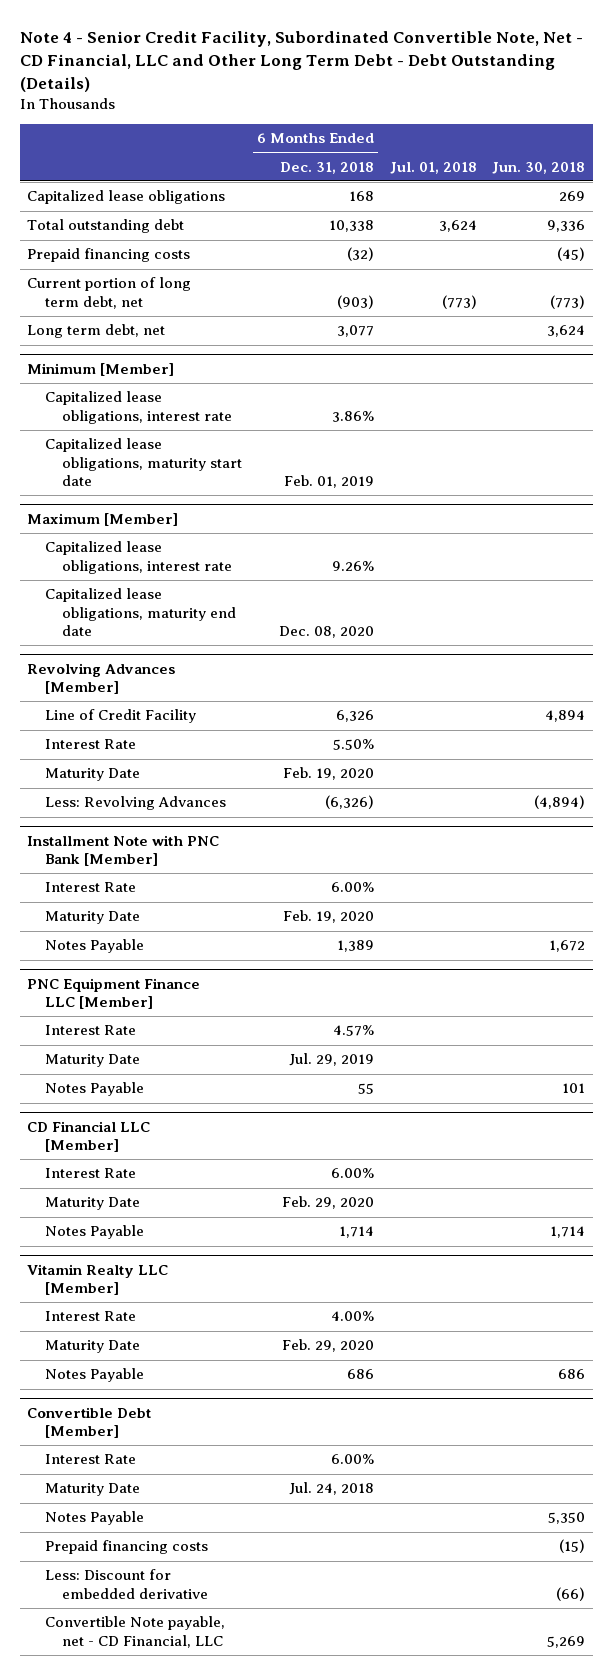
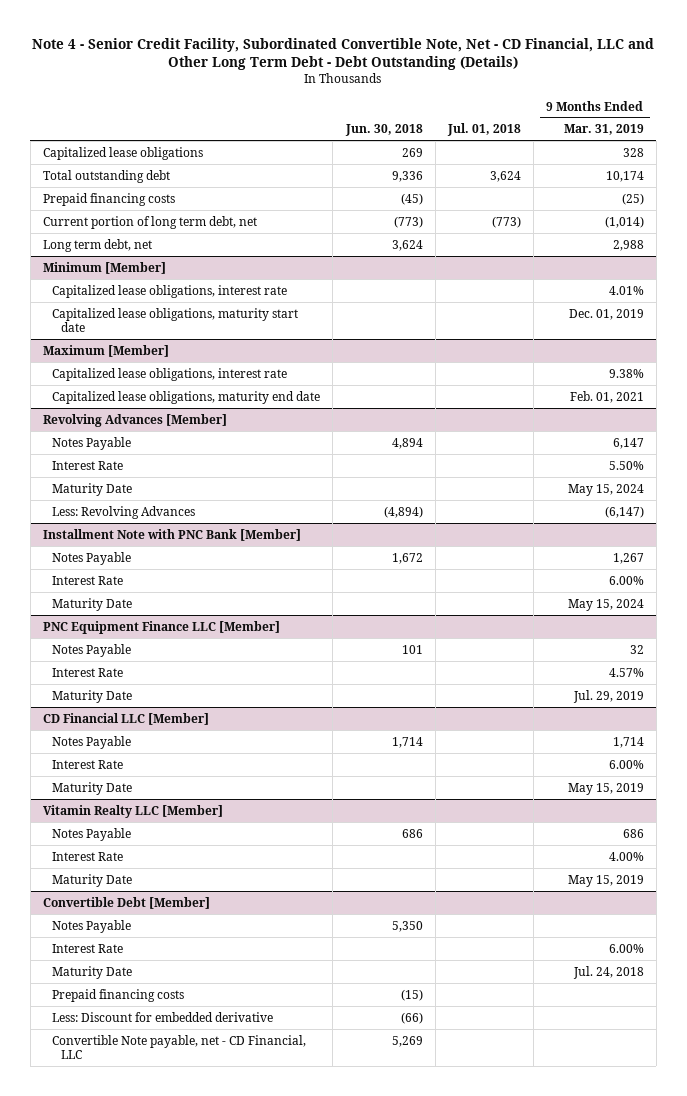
- | 6 Months Ended Dec. 31, 2018 | Jul. 01, 2018 | Jun. 30, 2018
+ | Jun. 30, 2018 | Jul. 01, 2018 | 9 Months Ended Mar. 31, 2019
@ Revolving Advances [Member]
- Line of Credit Facility | 6,326 | | 4,894
+ Notes Payable | 4,894 | | 6,147
@ Installment Note with PNC Bank [Member]
moved up: Notes Payable | 1,672 | | 1,267
@ PNC Equipment Finance LLC [Member]
moved up: Notes Payable | 101 | | 32
@ CD Financial LLC [Member]
moved up: Notes Payable | 1,714 | | 1,714
@ Vitamin Realty LLC [Member]
moved up: Notes Payable | 686 | | 686
@ Convertible Debt [Member]
moved up: Notes Payable | 5,350 | |

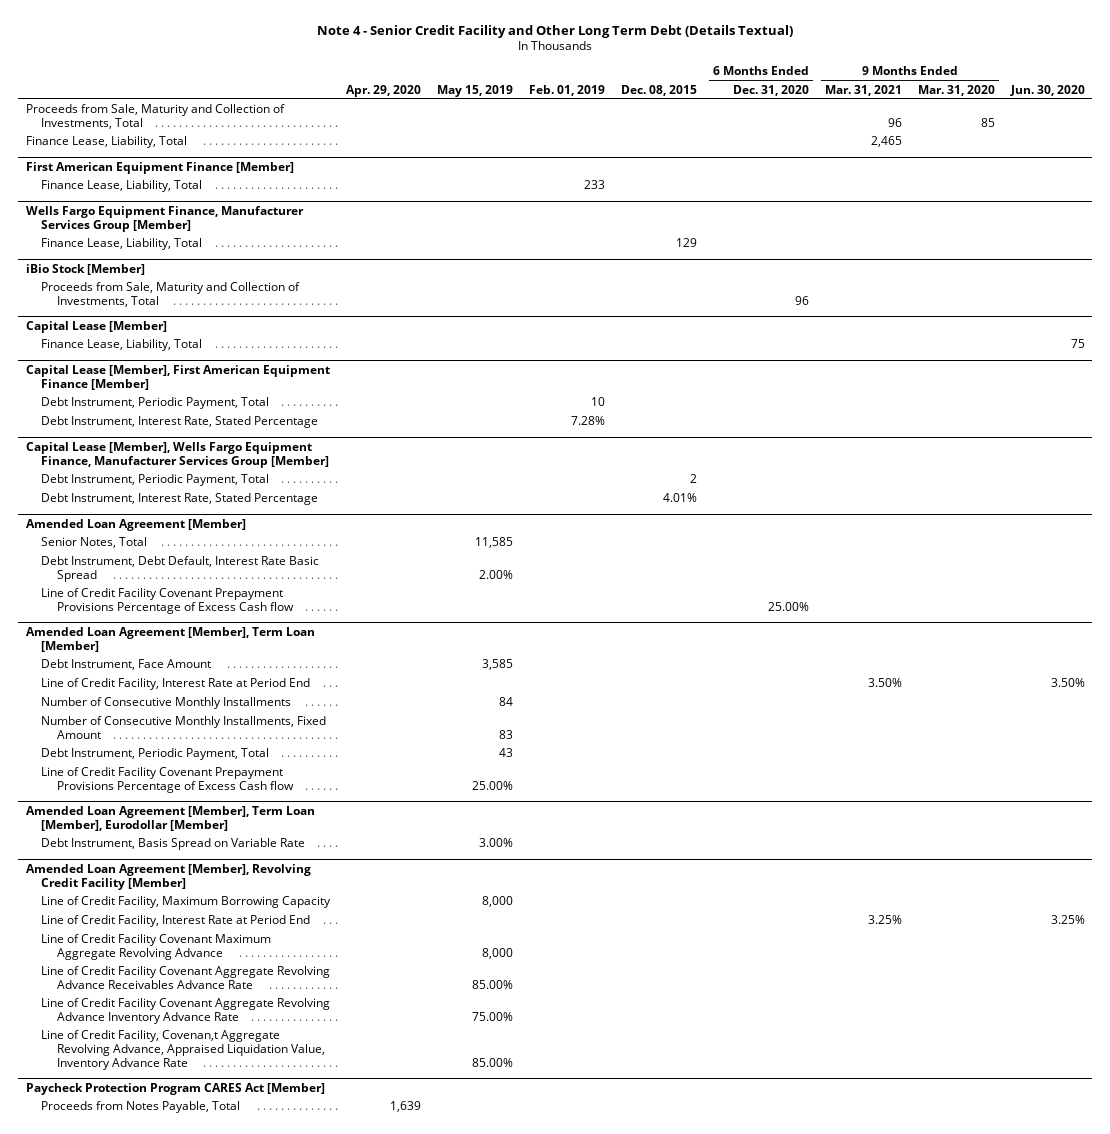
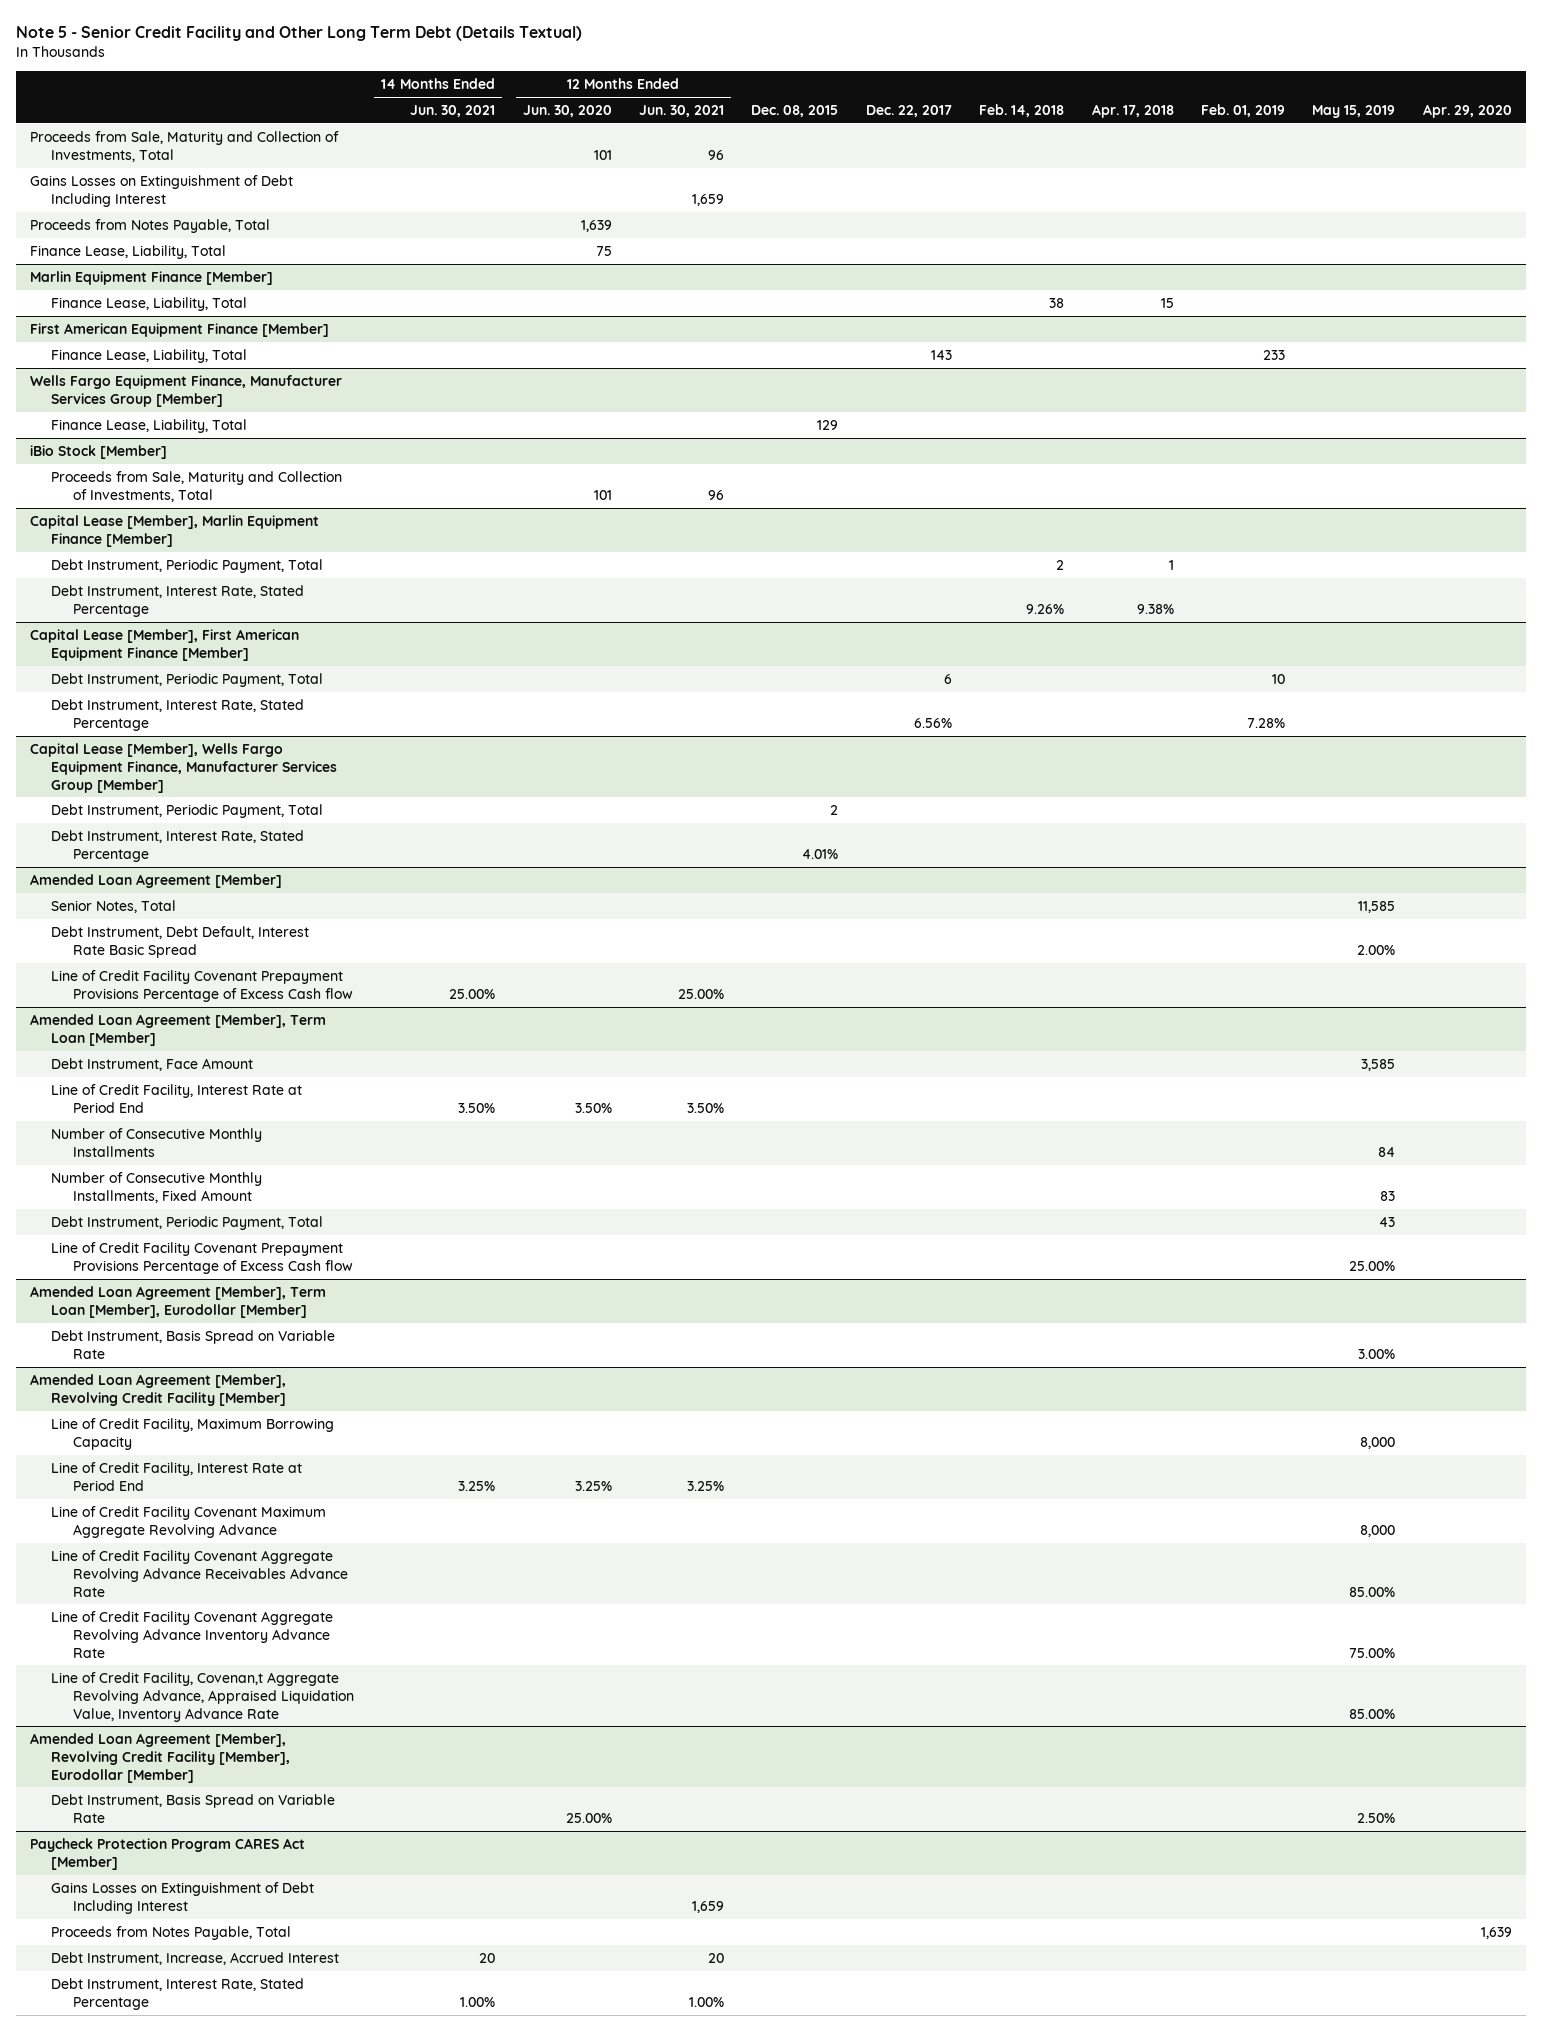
- Note 4 - Senior Credit Facility and Other Long Term Debt (Details Textual)
+ Note 5 - Senior Credit Facility and Other Long Term Debt (Details Textual)
- | Apr. 29, 2020 | May 15, 2019 | Feb. 01, 2019 | Dec. 08, 2015 | 6 Months Ended Dec. 31, 2020 | 9 Months Ended Mar. 31, 2021 | 9 Months Ended Mar. 31, 2020 | Jun. 30, 2020
+ | 14 Months Ended Jun. 30, 2021 | 12 Months Ended Jun. 30, 2020 | 12 Months Ended Jun. 30, 2021 | Dec. 08, 2015 | Dec. 22, 2017 | Feb. 14, 2018 | Apr. 17, 2018 | Feb. 01, 2019 | May 15, 2019 | Apr. 29, 2020
+ Gains Losses on Extinguishment of Debt Including Interest | | | 1,659 | | | | | | |
+ Proceeds from Notes Payable, Total | | 1,639 | | | | | | | |
+ Marlin Equipment Finance [Member]
+ Finance Lease, Liability, Total | | | | | | 38 | 15 | | |
- Capital Lease [Member]
- Finance Lease, Liability, Total | | | | | | | | 75
+ Capital Lease [Member], Marlin Equipment Finance [Member]
+ Debt Instrument, Periodic Payment, Total | | | | | | 2 | 1 | | |
+ Debt Instrument, Interest Rate, Stated Percentage | | | | | | 9.26% | 9.38% | | |
+ Amended Loan Agreement [Member], Revolving Credit Facility [Member], Eurodollar [Member]
+ Debt Instrument, Basis Spread on Variable Rate | | 25.00% | | | | | | | 2.50% |
@ Paycheck Protection Program CARES Act [Member]
+ Gains Losses on Extinguishment of Debt Including Interest | | | 1,659 | | | | | | |
+ Debt Instrument, Increase, Accrued Interest | 20 | | 20 | | | | | | |
+ Debt Instrument, Interest Rate, Stated Percentage | 1.00% | | 1.00% | | | | | | |

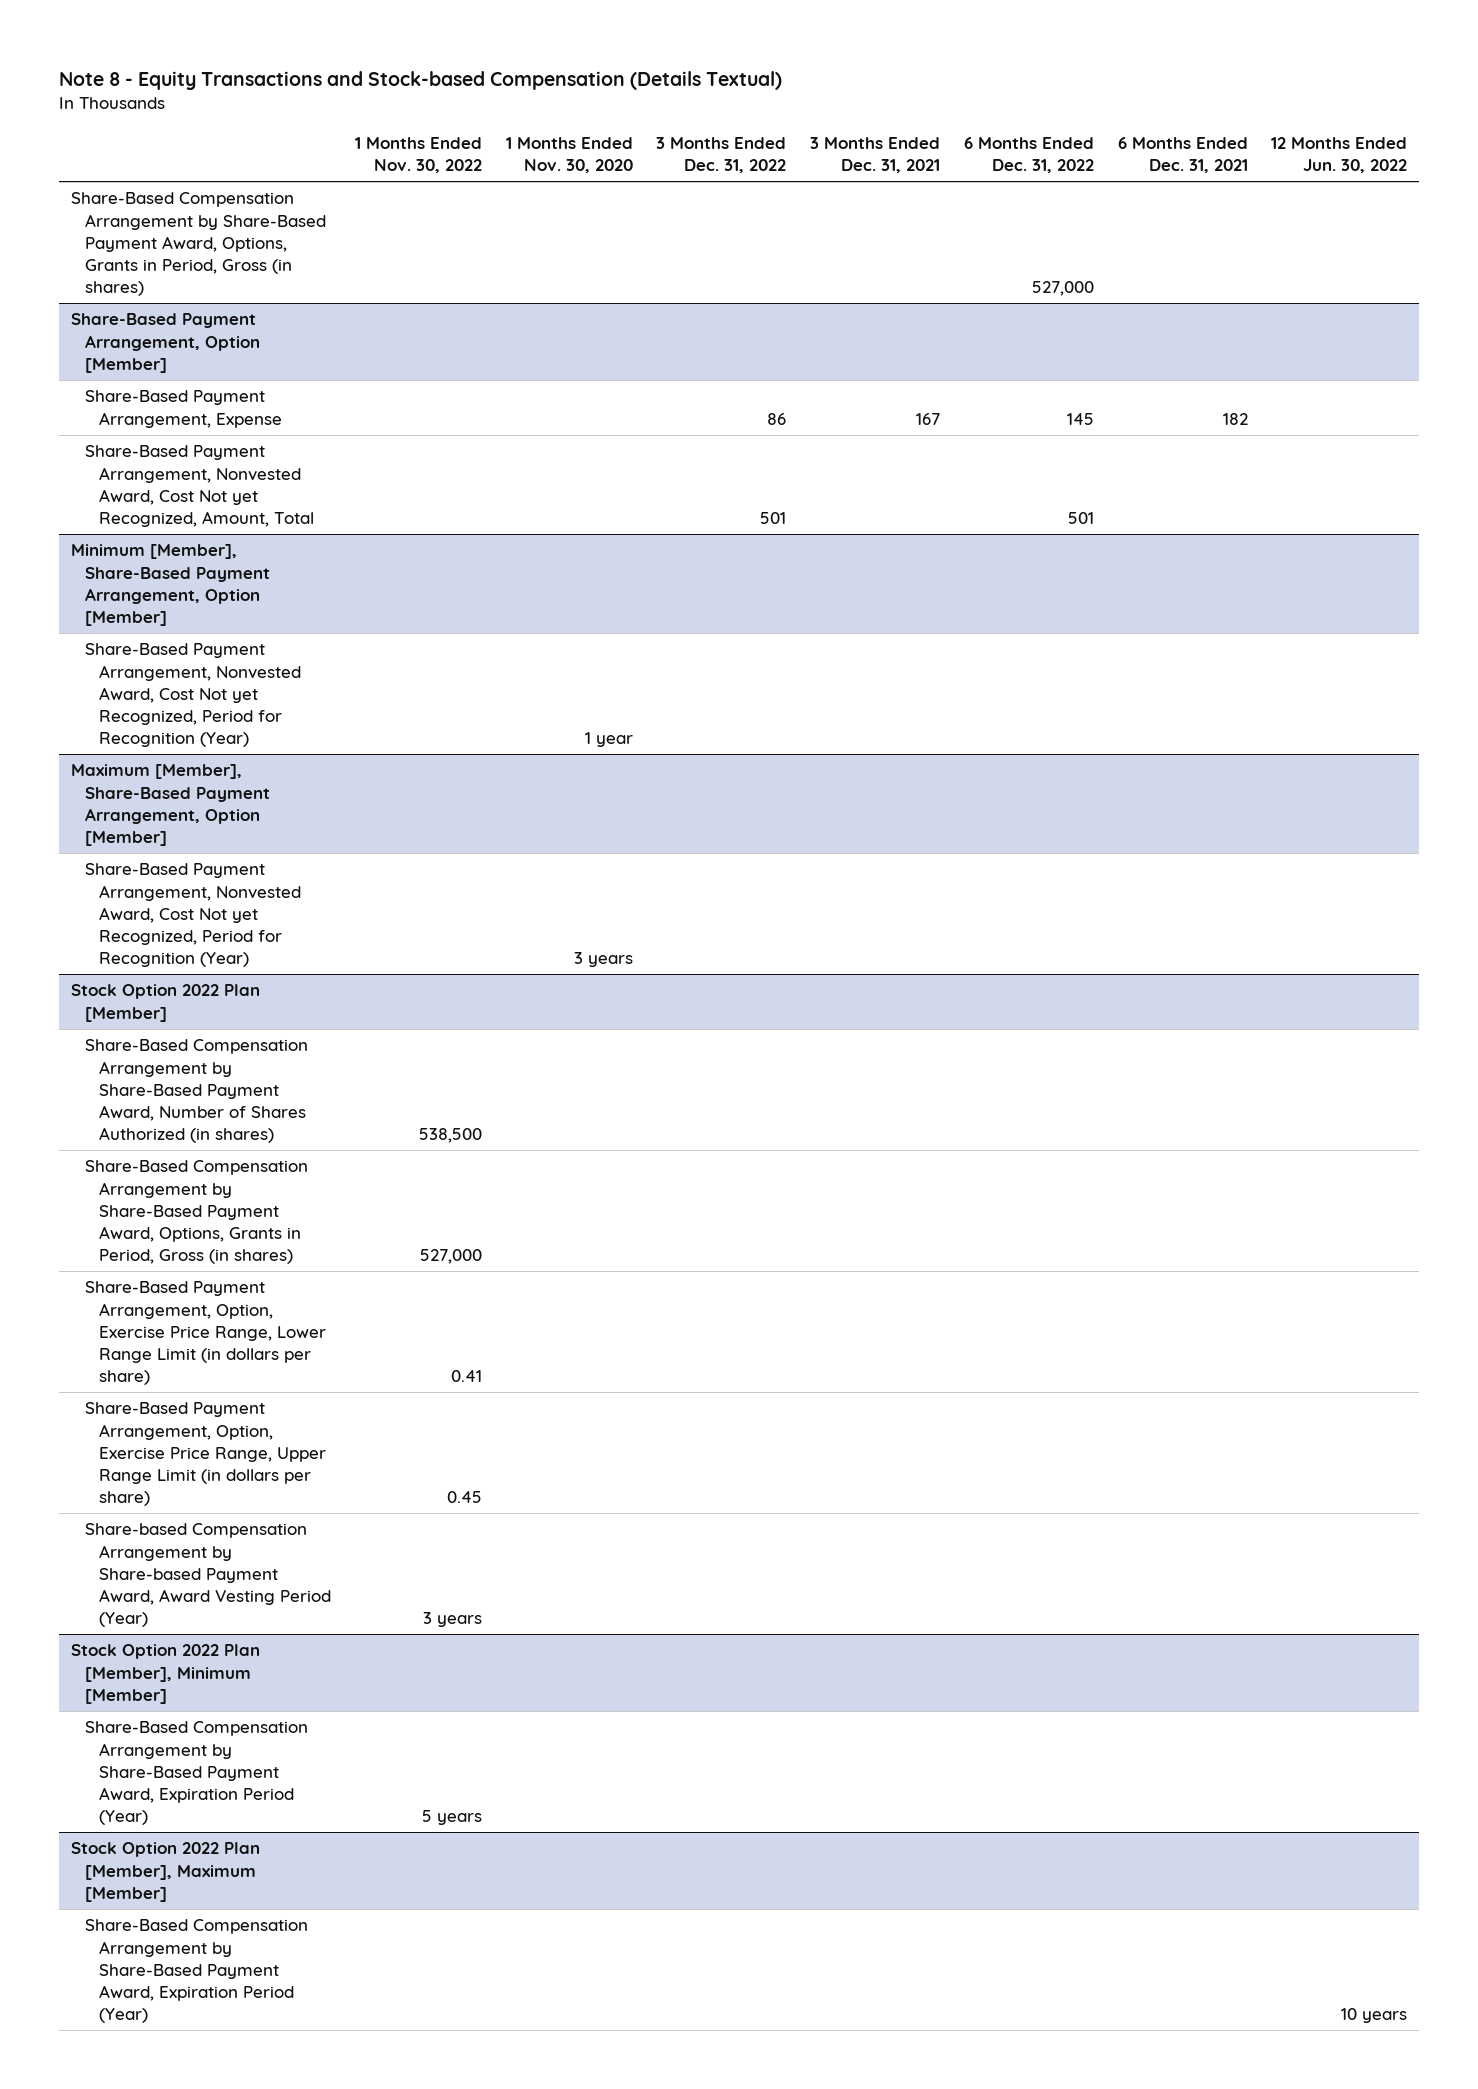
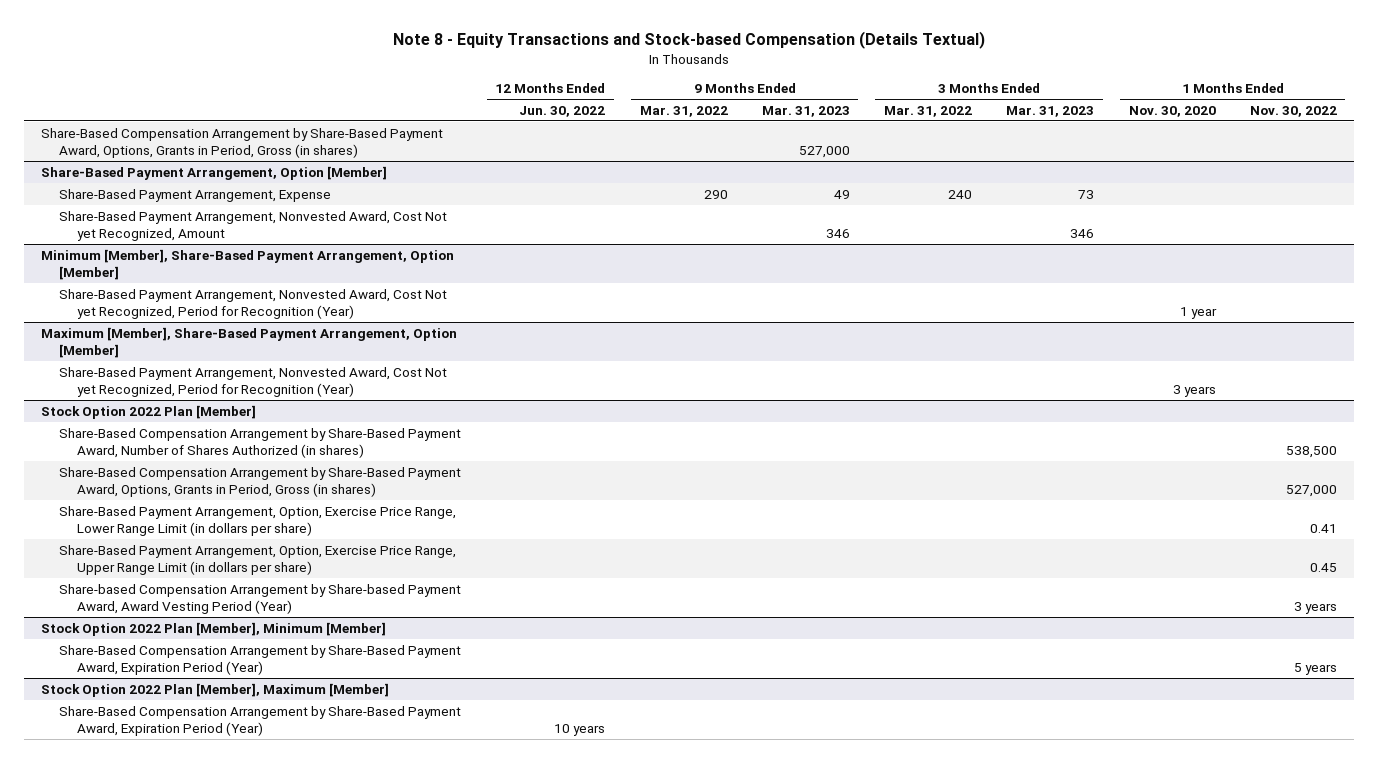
- | 1 Months Ended Nov. 30, 2022 | 1 Months Ended Nov. 30, 2020 | 3 Months Ended Dec. 31, 2022 | 3 Months Ended Dec. 31, 2021 | 6 Months Ended Dec. 31, 2022 | 6 Months Ended Dec. 31, 2021 | 12 Months Ended Jun. 30, 2022
+ | 12 Months Ended Jun. 30, 2022 | 9 Months Ended Mar. 31, 2022 | 9 Months Ended Mar. 31, 2023 | 3 Months Ended Mar. 31, 2022 | 3 Months Ended Mar. 31, 2023 | 1 Months Ended Nov. 30, 2020 | 1 Months Ended Nov. 30, 2022
@ Share-Based Payment Arrangement, Option [Member]
- Share-Based Payment Arrangement, Nonvested Award, Cost Not yet Recognized, Amount, Total | | | 501 | | 501 | |
+ Share-Based Payment Arrangement, Nonvested Award, Cost Not yet Recognized, Amount | | | 346 | | 346 | |

